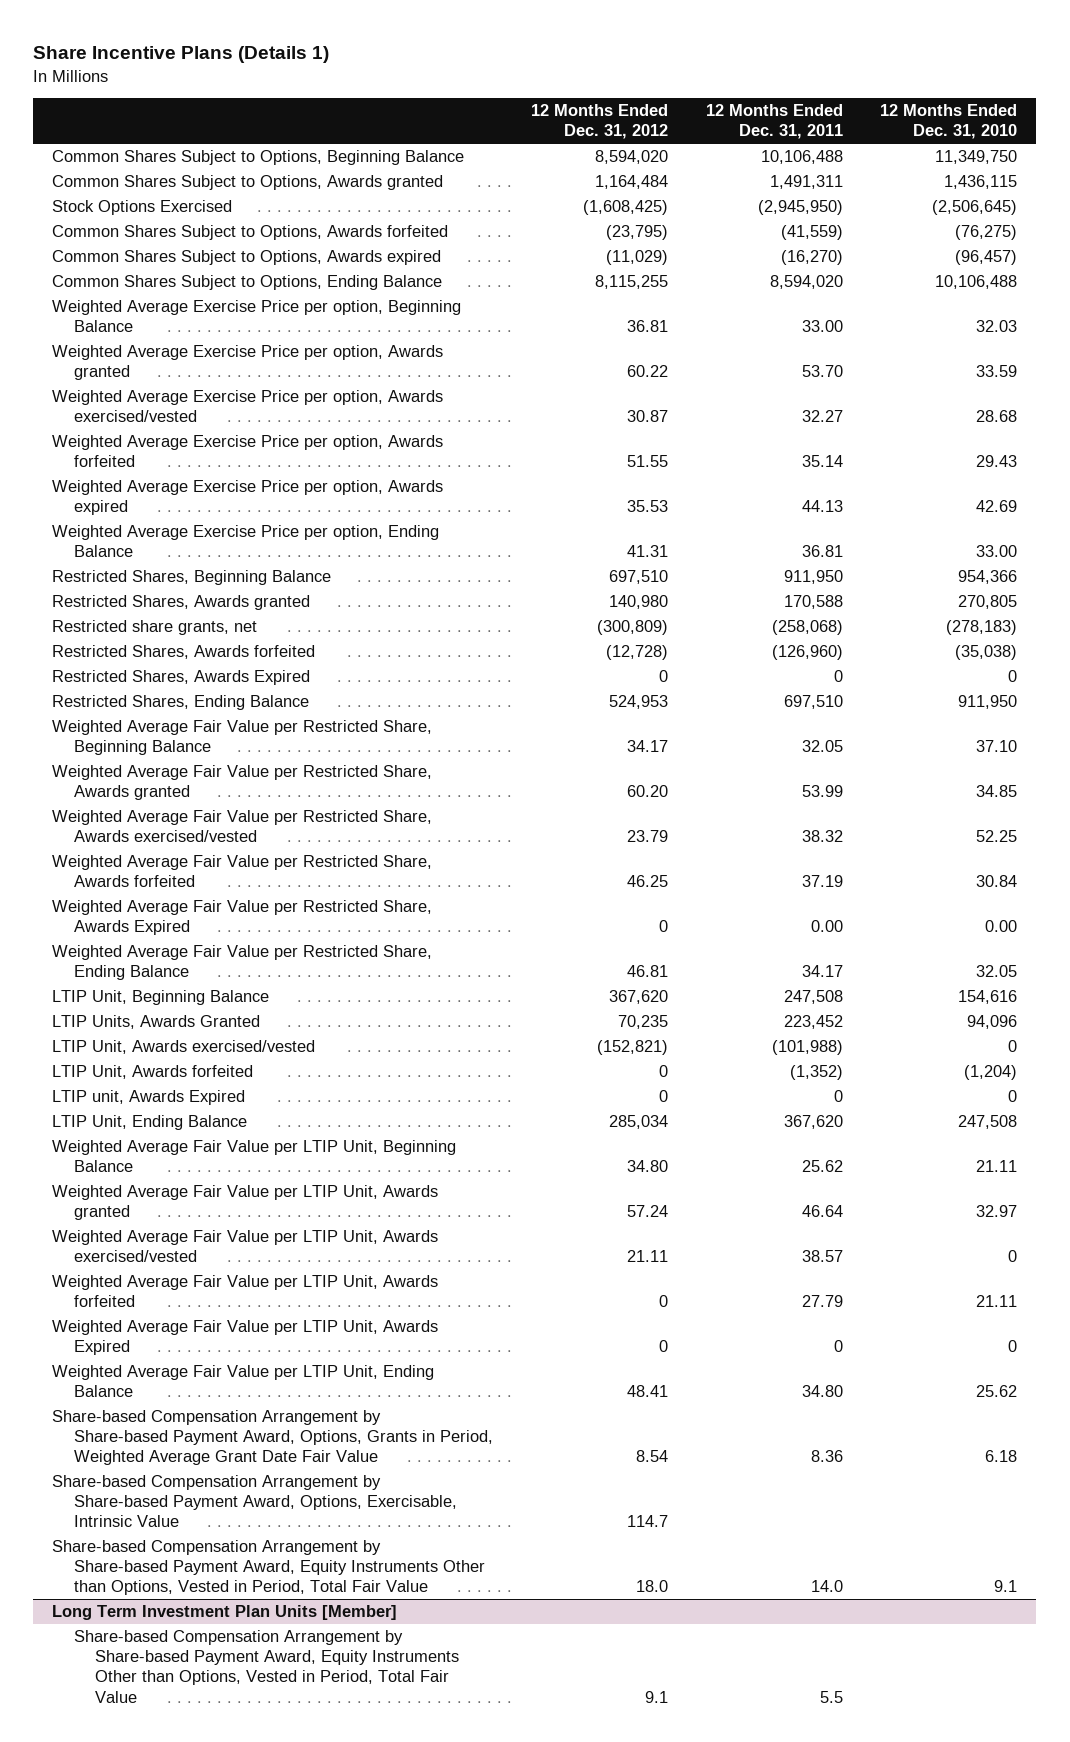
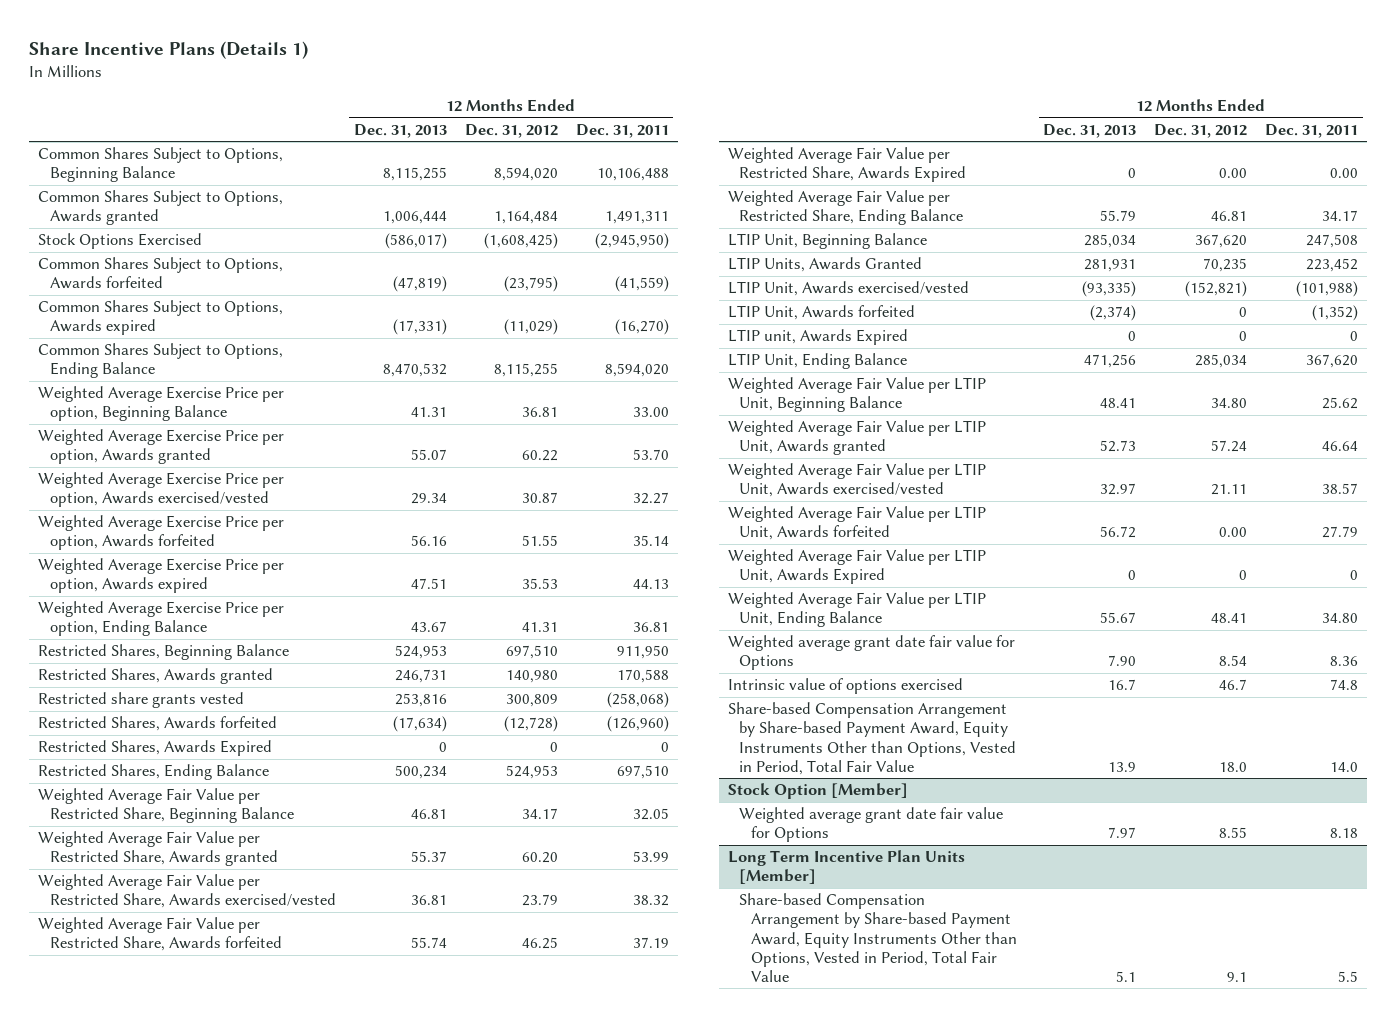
- | 12 Months Ended Dec. 31, 2012 | 12 Months Ended Dec. 31, 2011 | 12 Months Ended Dec. 31, 2010
+ | 12 Months Ended Dec. 31, 2013 | 12 Months Ended Dec. 31, 2012 | 12 Months Ended Dec. 31, 2011
- Restricted share grants, net | (300,809) | (258,068) | (278,183)
+ Restricted share grants vested | 253,816 | 300,809 | (258,068)
- Weighted Average Fair Value per Restricted Share, Awards Expired | 0 | 0.00 | 0.00
+ Weighted Average Fair Value per Restricted Share, Awards Expired | 0 | 0.00 | 0.00
- Weighted Average Fair Value per LTIP Unit, Awards forfeited | 0 | 27.79 | 21.11
+ Weighted Average Fair Value per LTIP Unit, Awards forfeited | 56.72 | 0.00 | 27.79
- Share-based Compensation Arrangement by Share-based Payment Award, Options, Grants in Period, Weighted Average Grant Date Fair Value | 8.54 | 8.36 | 6.18
- Share-based Compensation Arrangement by Share-based Payment Award, Options, Exercisable, Intrinsic Value | 114.7 | |
+ Weighted average grant date fair value for Options | 7.90 | 8.54 | 8.36
+ Intrinsic value of options exercised | 16.7 | 46.7 | 74.8
- Long Term Investment Plan Units [Member]
+ Stock Option [Member]
+ Weighted average grant date fair value for Options | 7.97 | 8.55 | 8.18
+ Long Term Incentive Plan Units [Member]

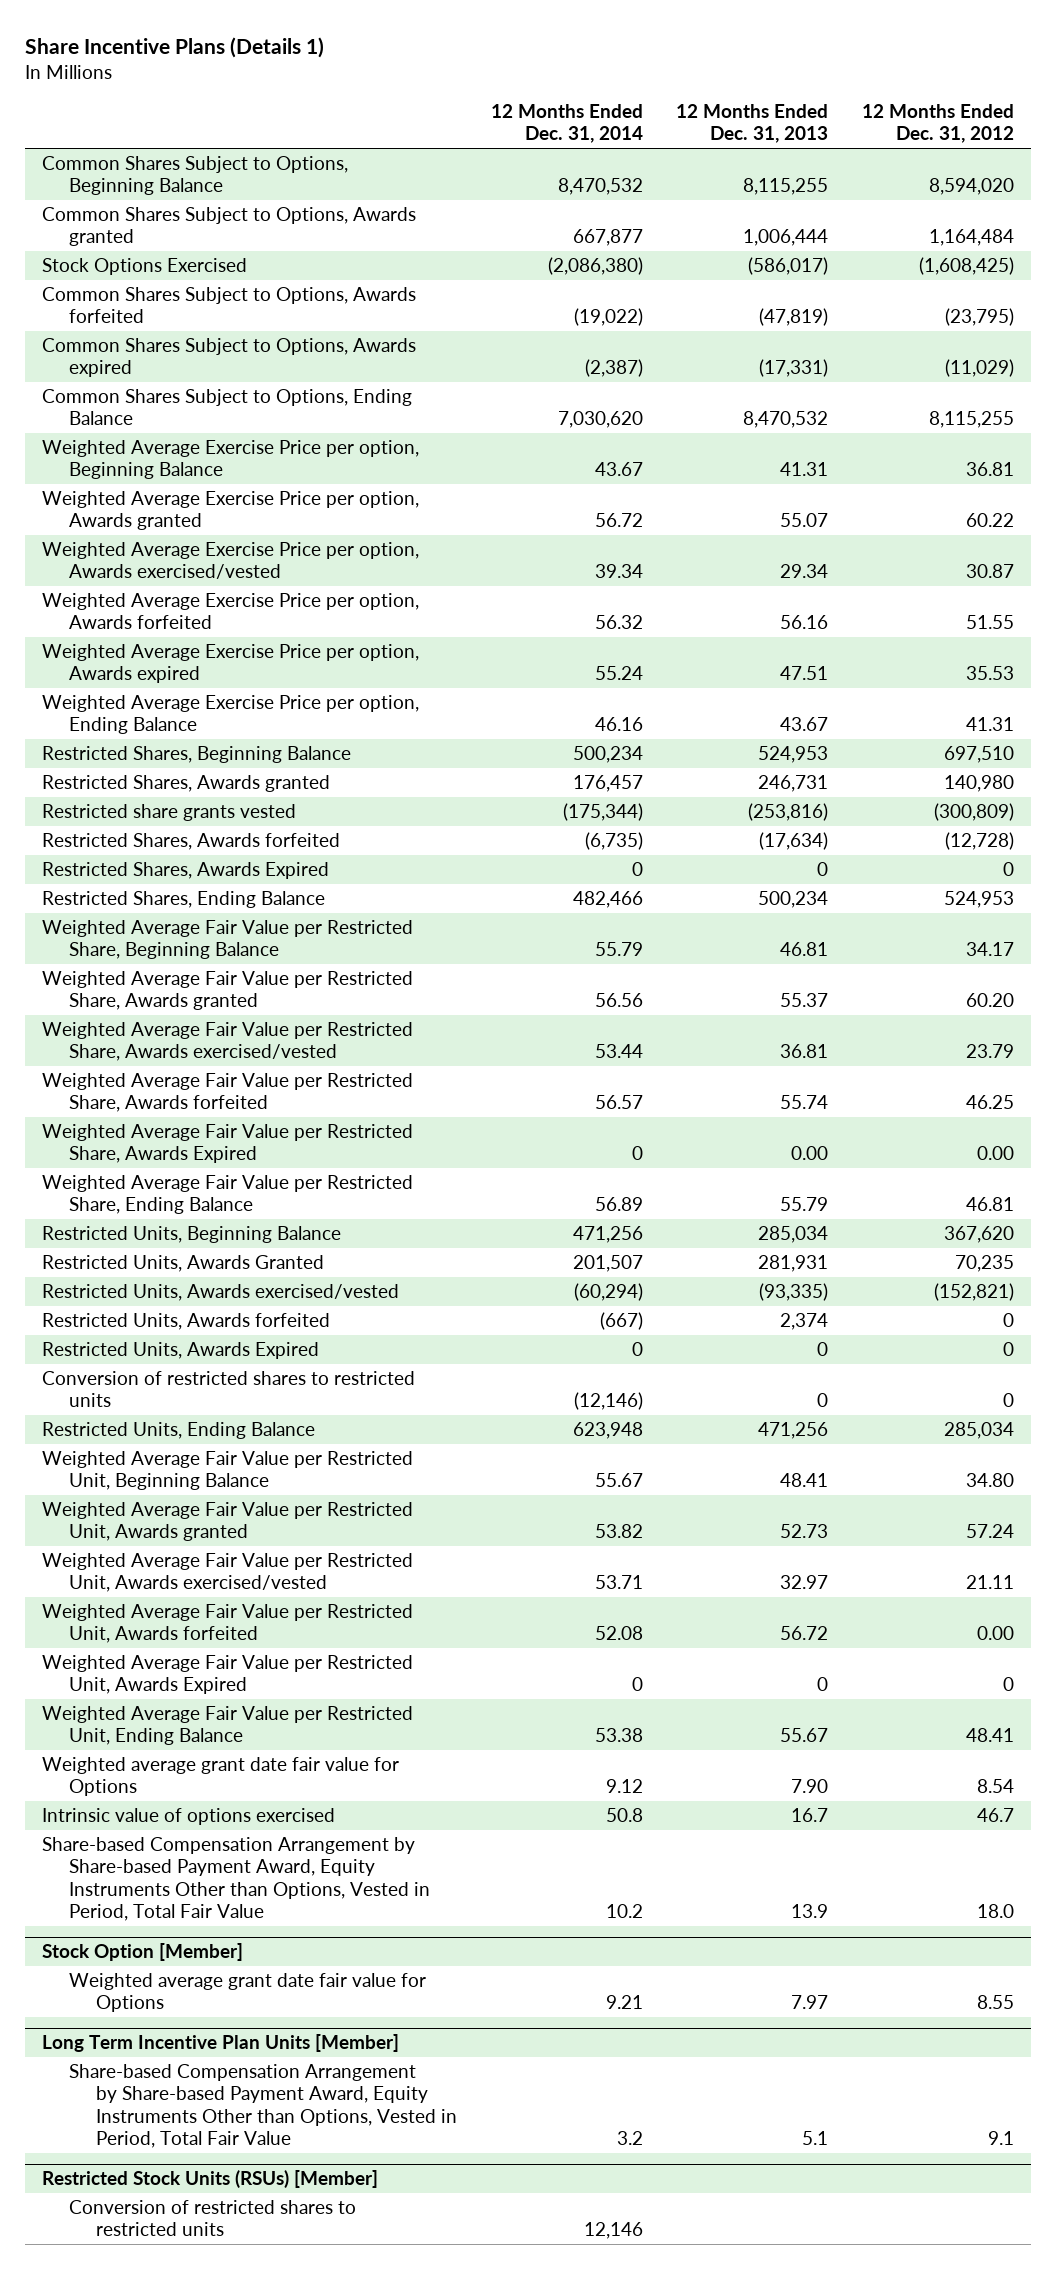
- | 12 Months Ended Dec. 31, 2013 | 12 Months Ended Dec. 31, 2012 | 12 Months Ended Dec. 31, 2011
+ | 12 Months Ended Dec. 31, 2014 | 12 Months Ended Dec. 31, 2013 | 12 Months Ended Dec. 31, 2012
- Restricted share grants vested | 253,816 | 300,809 | (258,068)
+ Restricted share grants vested | (175,344) | (253,816) | (300,809)
- Weighted Average Fair Value per Restricted Share, Awards Expired | 0 | 0.00 | 0.00
+ Weighted Average Fair Value per Restricted Share, Awards Expired | 0 | 0.00 | 0.00
- LTIP Unit, Beginning Balance | 285,034 | 367,620 | 247,508
- LTIP Units, Awards Granted | 281,931 | 70,235 | 223,452
- LTIP Unit, Awards exercised/vested | (93,335) | (152,821) | (101,988)
- LTIP Unit, Awards forfeited | (2,374) | 0 | (1,352)
- LTIP unit, Awards Expired | 0 | 0 | 0
- LTIP Unit, Ending Balance | 471,256 | 285,034 | 367,620
- Weighted Average Fair Value per LTIP Unit, Beginning Balance | 48.41 | 34.80 | 25.62
- Weighted Average Fair Value per LTIP Unit, Awards granted | 52.73 | 57.24 | 46.64
- Weighted Average Fair Value per LTIP Unit, Awards exercised/vested | 32.97 | 21.11 | 38.57
- Weighted Average Fair Value per LTIP Unit, Awards forfeited | 56.72 | 0.00 | 27.79
- Weighted Average Fair Value per LTIP Unit, Awards Expired | 0 | 0 | 0
- Weighted Average Fair Value per LTIP Unit, Ending Balance | 55.67 | 48.41 | 34.80
+ Restricted Units, Beginning Balance | 471,256 | 285,034 | 367,620
+ Restricted Units, Awards Granted | 201,507 | 281,931 | 70,235
+ Restricted Units, Awards exercised/vested | (60,294) | (93,335) | (152,821)
+ Restricted Units, Awards forfeited | (667) | 2,374 | 0
+ Restricted Units, Awards Expired | 0 | 0 | 0
+ Conversion of restricted shares to restricted units | (12,146) | 0 | 0
+ Restricted Units, Ending Balance | 623,948 | 471,256 | 285,034
+ Weighted Average Fair Value per Restricted Unit, Beginning Balance | 55.67 | 48.41 | 34.80
+ Weighted Average Fair Value per Restricted Unit, Awards granted | 53.82 | 52.73 | 57.24
+ Weighted Average Fair Value per Restricted Unit, Awards exercised/vested | 53.71 | 32.97 | 21.11
+ Weighted Average Fair Value per Restricted Unit, Awards forfeited | 52.08 | 56.72 | 0.00
+ Weighted Average Fair Value per Restricted Unit, Awards Expired | 0 | 0 | 0
+ Weighted Average Fair Value per Restricted Unit, Ending Balance | 53.38 | 55.67 | 48.41
+ Restricted Stock Units (RSUs) [Member]
+ Conversion of restricted shares to restricted units | 12,146 | |

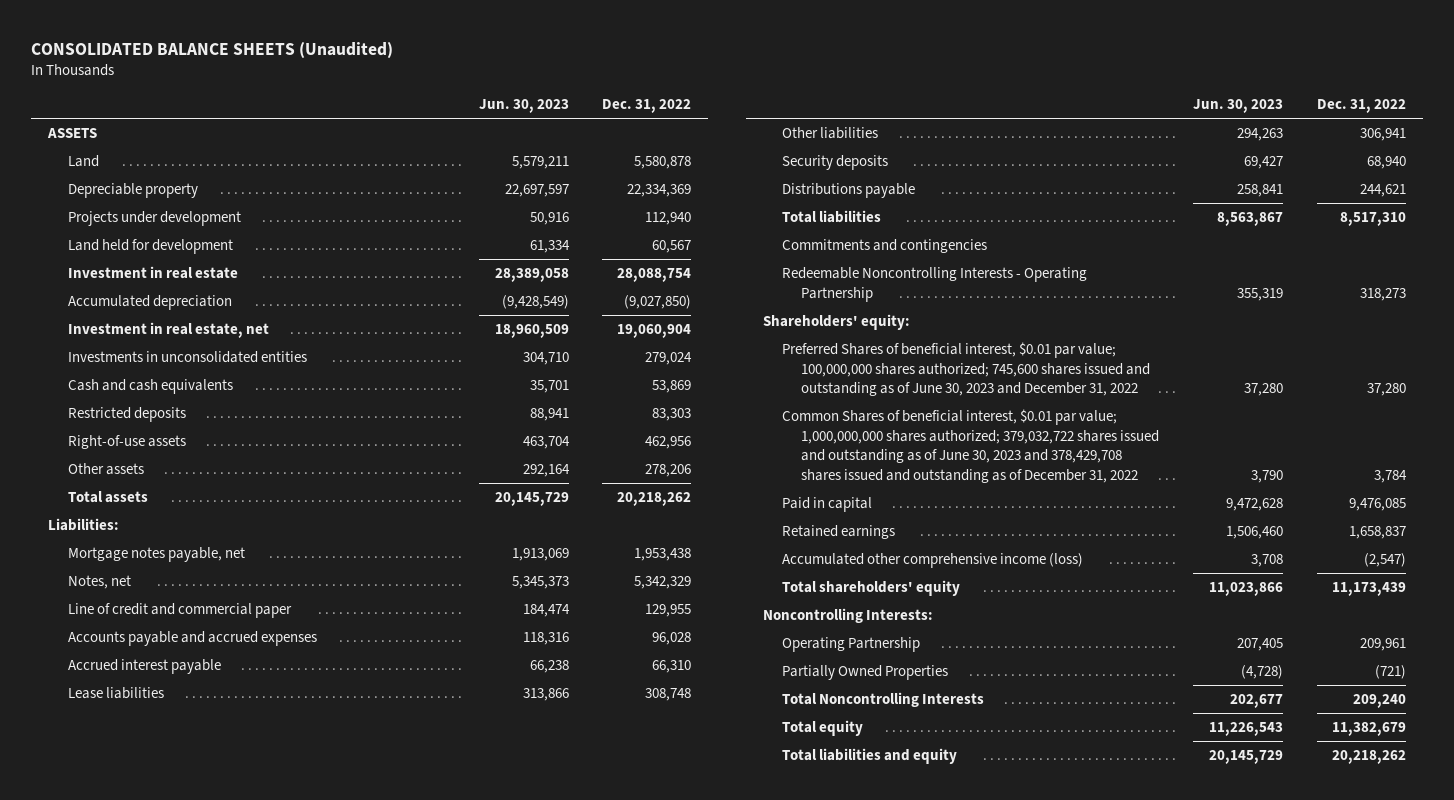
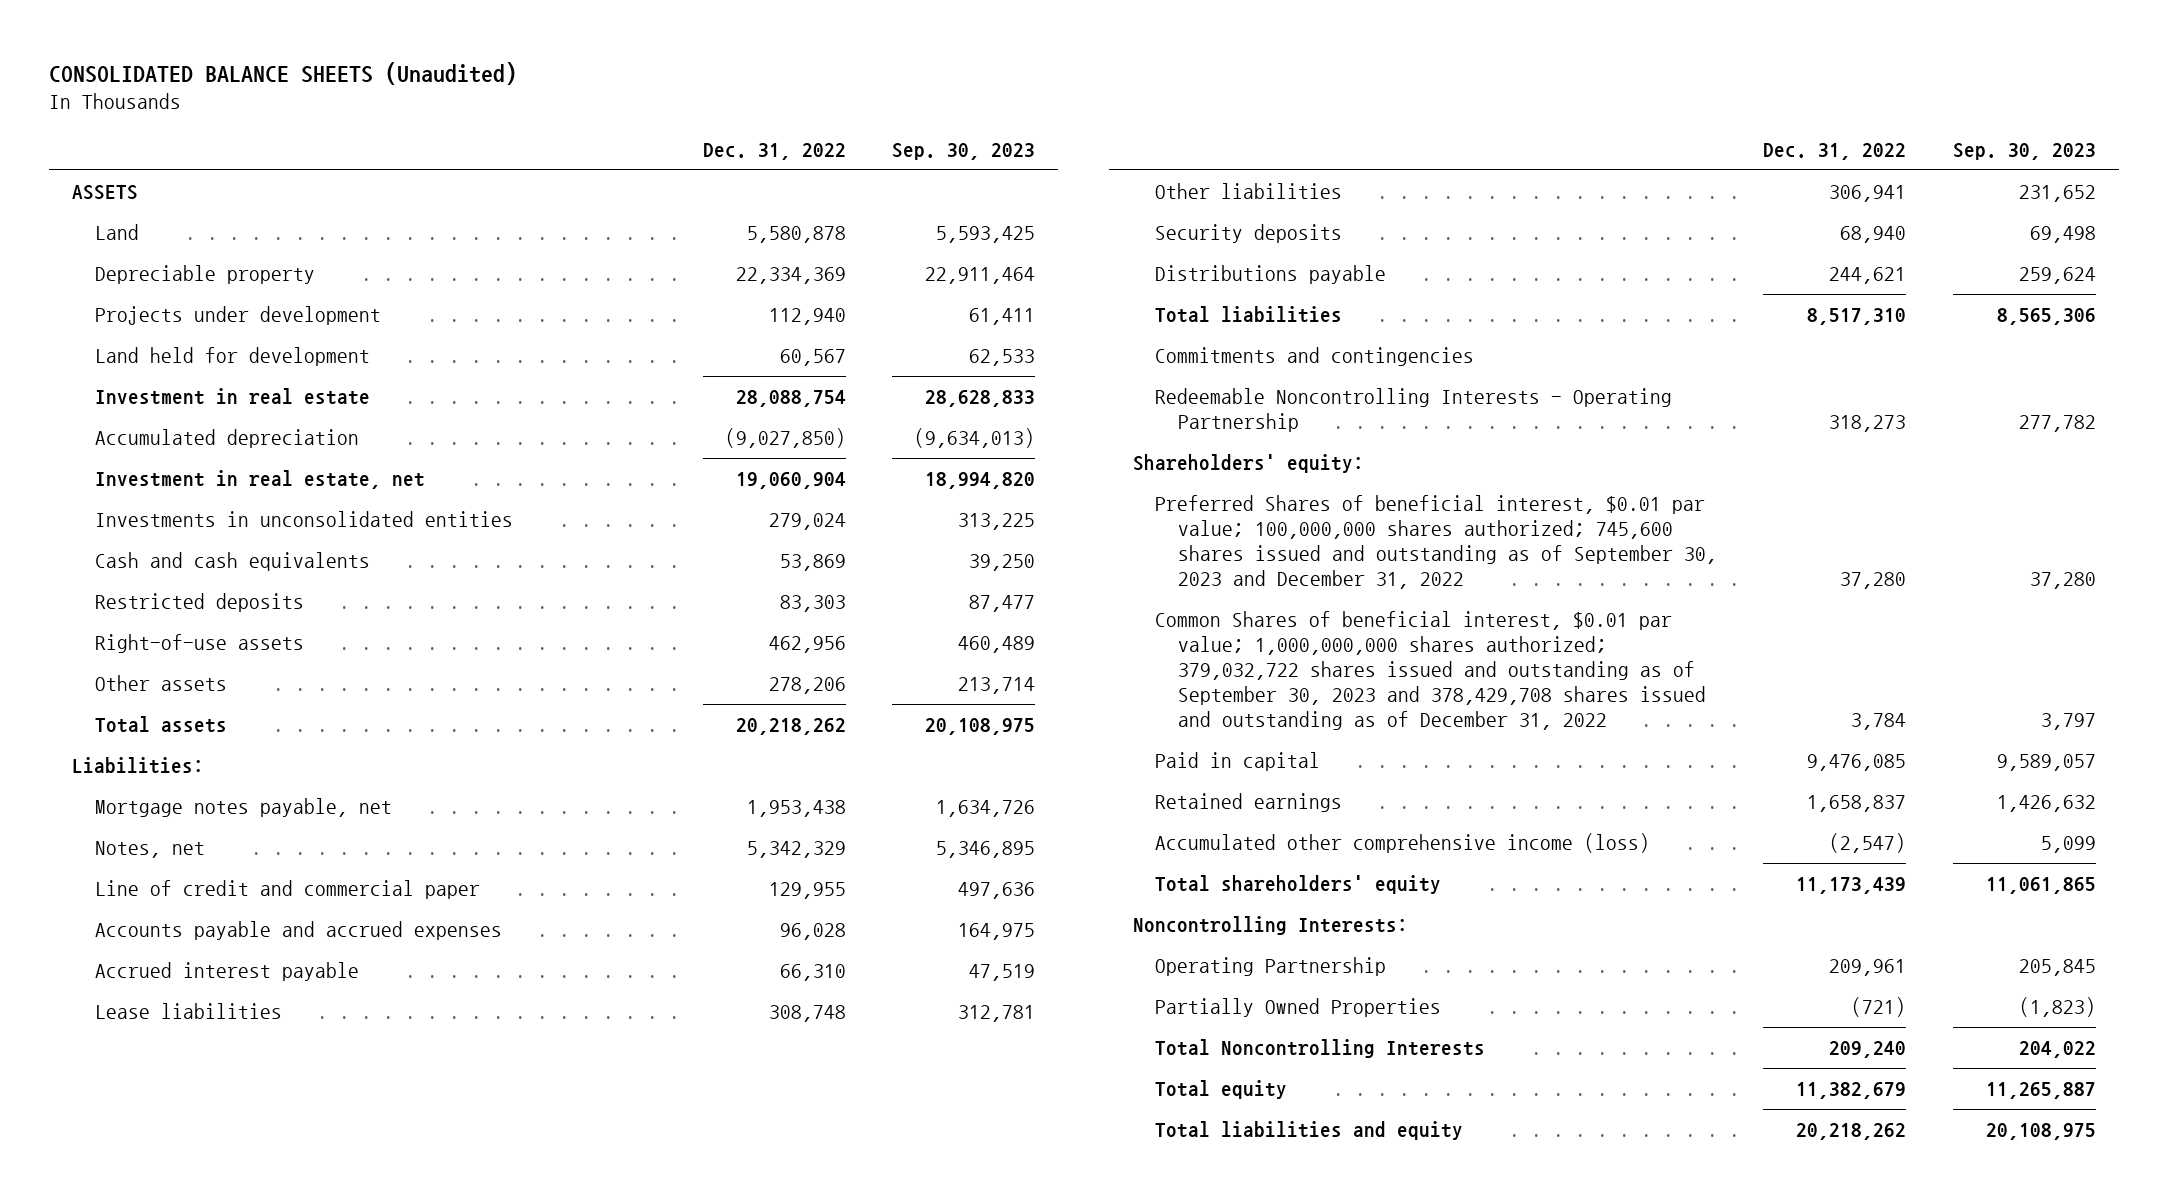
- | Jun. 30, 2023 | Dec. 31, 2022
+ | Dec. 31, 2022 | Sep. 30, 2023
- Preferred Shares of beneficial interest, $0.01 par value; 100,000,000 shares authorized; 745,600 shares issued and outstanding as of June 30, 2023 and December 31, 2022 | 37,280 | 37,280
- Common Shares of beneficial interest, $0.01 par value; 1,000,000,000 shares authorized; 379,032,722 shares issued and outstanding as of June 30, 2023 and 378,429,708 shares issued and outstanding as of December 31, 2022 | 3,790 | 3,784
+ Preferred Shares of beneficial interest, $0.01 par value; 100,000,000 shares authorized; 745,600 shares issued and outstanding as of September 30, 2023 and December 31, 2022 | 37,280 | 37,280
+ Common Shares of beneficial interest, $0.01 par value; 1,000,000,000 shares authorized; 379,032,722 shares issued and outstanding as of September 30, 2023 and 378,429,708 shares issued and outstanding as of December 31, 2022 | 3,784 | 3,797

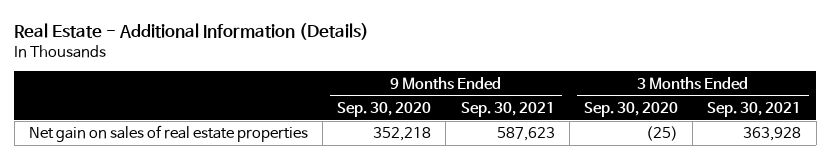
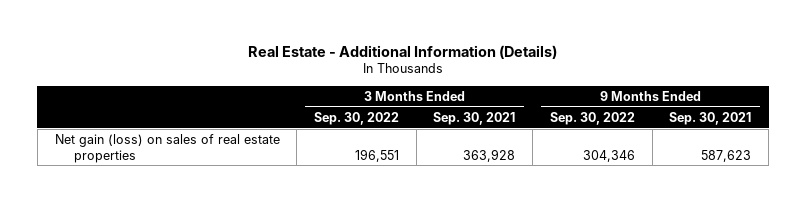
- | 9 Months Ended Sep. 30, 2020 | 9 Months Ended Sep. 30, 2021 | 3 Months Ended Sep. 30, 2020 | 3 Months Ended Sep. 30, 2021
+ | 3 Months Ended Sep. 30, 2022 | 3 Months Ended Sep. 30, 2021 | 9 Months Ended Sep. 30, 2022 | 9 Months Ended Sep. 30, 2021
- Net gain on sales of real estate properties | 352,218 | 587,623 | (25) | 363,928
+ Net gain (loss) on sales of real estate properties | 196,551 | 363,928 | 304,346 | 587,623

